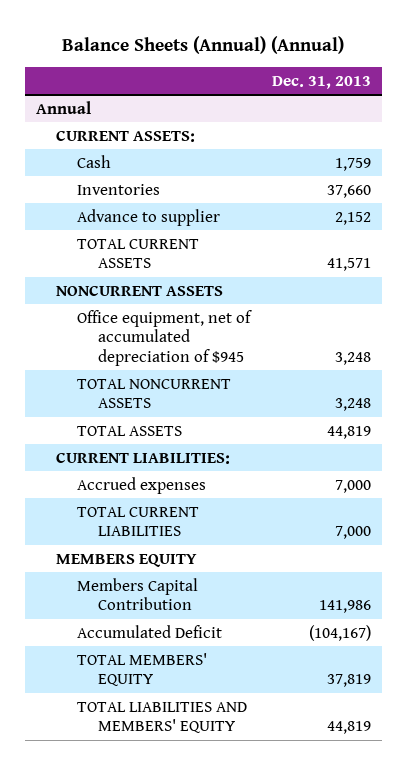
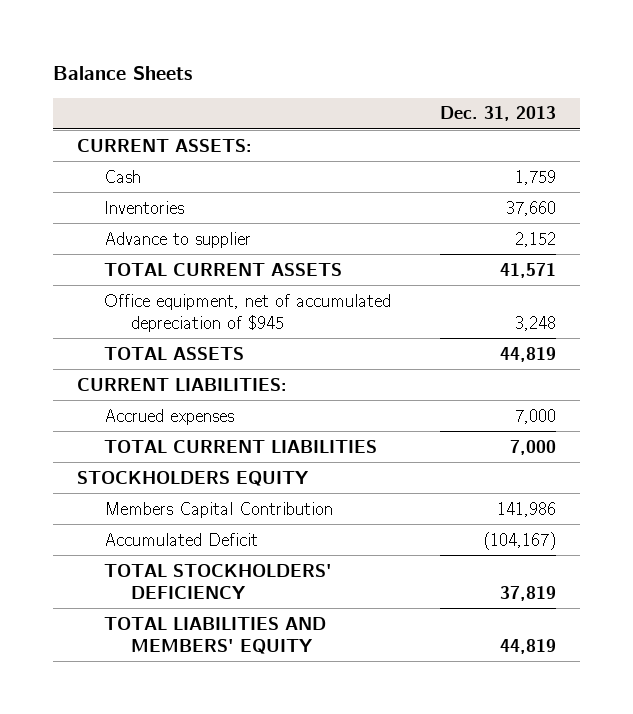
- Balance Sheets (Annual) (Annual)
+ Balance Sheets
- Annual
- NONCURRENT ASSETS
- TOTAL NONCURRENT ASSETS | 3,248
- MEMBERS EQUITY
+ STOCKHOLDERS EQUITY
- TOTAL MEMBERS' EQUITY | 37,819
+ TOTAL STOCKHOLDERS' DEFICIENCY | 37,819

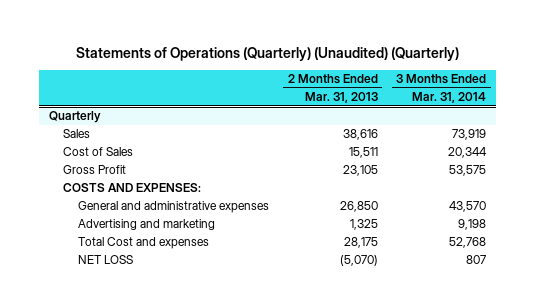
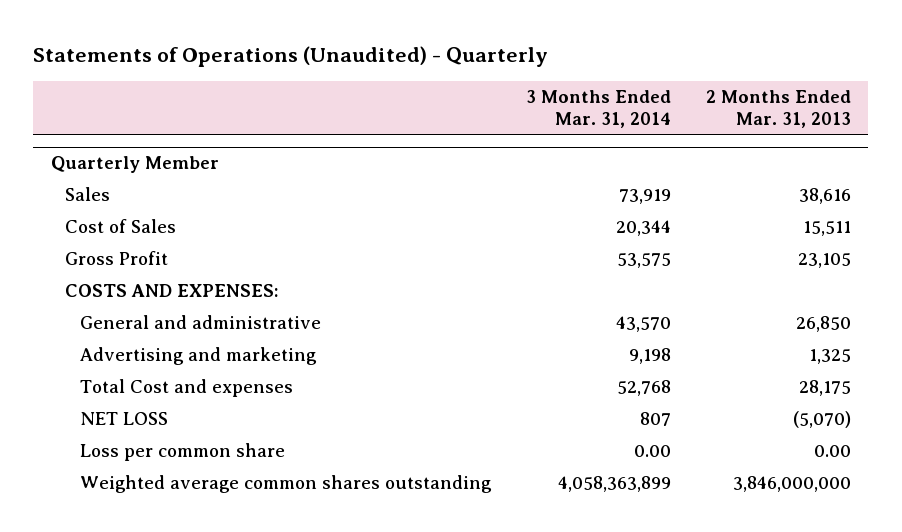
- Statements of Operations (Quarterly) (Unaudited) (Quarterly)
+ Statements of Operations (Unaudited) - Quarterly
- | 2 Months Ended Mar. 31, 2013 | 3 Months Ended Mar. 31, 2014
+ | 3 Months Ended Mar. 31, 2014 | 2 Months Ended Mar. 31, 2013
- Quarterly
+ Quarterly Member
- General and administrative expenses | 26,850 | 43,570
+ General and administrative | 43,570 | 26,850
+ Loss per common share | 0.00 | 0.00
+ Weighted average common shares outstanding | 4,058,363,899 | 3,846,000,000

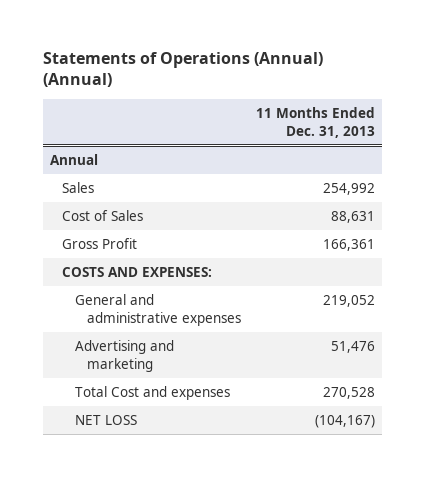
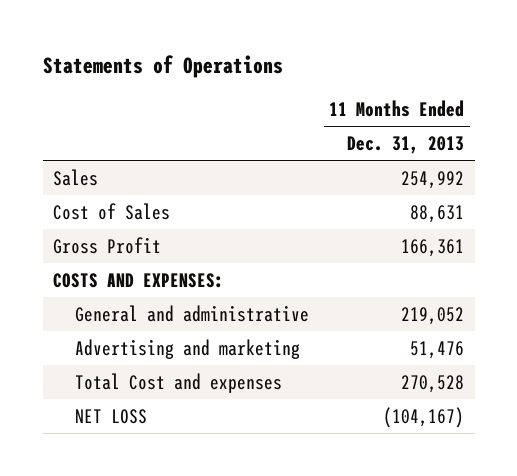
- Statements of Operations (Annual) (Annual)
+ Statements of Operations
- Annual
- General and administrative expenses | 219,052
+ General and administrative | 219,052

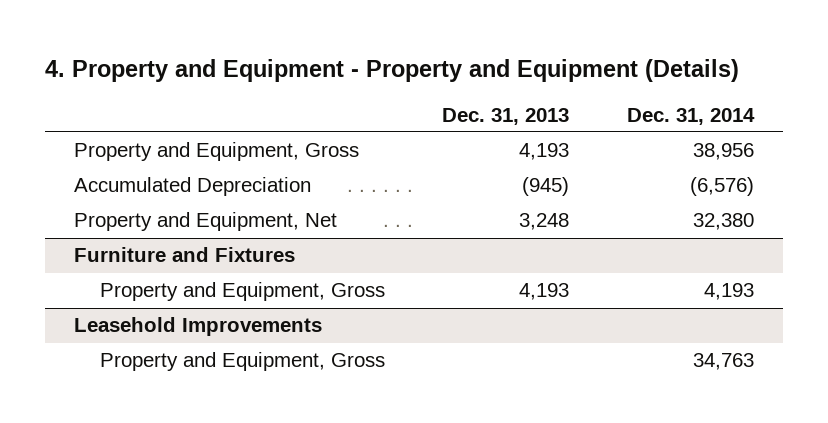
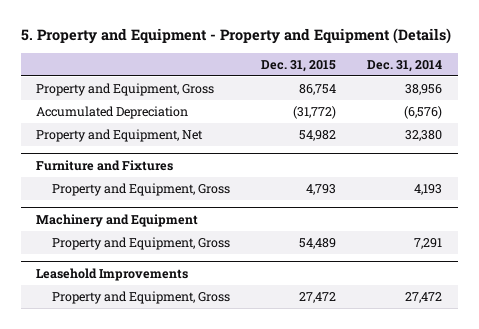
- 4. Property and Equipment - Property and Equipment (Details)
+ 5. Property and Equipment - Property and Equipment (Details)
- | Dec. 31, 2013 | Dec. 31, 2014
+ | Dec. 31, 2015 | Dec. 31, 2014
+ Machinery and Equipment
+ Property and Equipment, Gross | 54,489 | 7,291
@ Leasehold Improvements
- Property and Equipment, Gross | | 34,763
+ Property and Equipment, Gross | 27,472 | 27,472

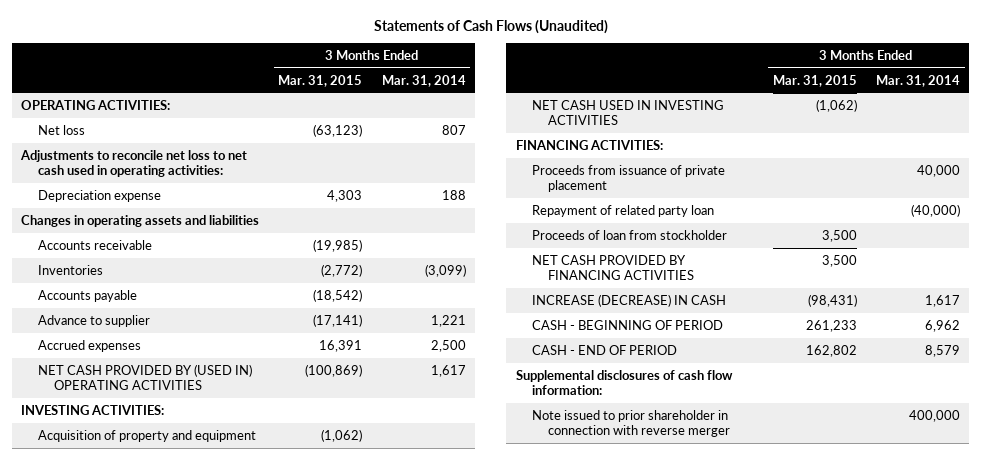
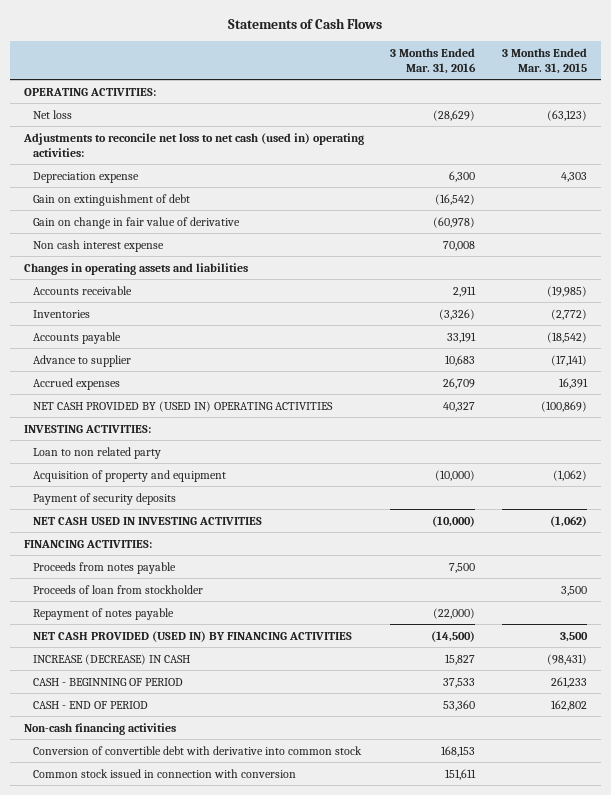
- Statements of Cash Flows (Unaudited)
+ Statements of Cash Flows
- | 3 Months Ended Mar. 31, 2015 | 3 Months Ended Mar. 31, 2014
+ | 3 Months Ended Mar. 31, 2016 | 3 Months Ended Mar. 31, 2015
- Adjustments to reconcile net loss to net cash used in operating activities:
+ Adjustments to reconcile net loss to net cash (used in) operating activities:
+ Gain on extinguishment of debt | (16,542) |
+ Gain on change in fair value of derivative | (60,978) |
+ Non cash interest expense | 70,008 |
+ Loan to non related party
+ Payment of security deposits
- Proceeds from issuance of private placement | | 40,000
- Repayment of related party loan | | (40,000)
+ Proceeds from notes payable | 7,500 |
- NET CASH PROVIDED BY FINANCING ACTIVITIES | 3,500 |
+ Repayment of notes payable | (22,000) |
+ NET CASH PROVIDED (USED IN) BY FINANCING ACTIVITIES | (14,500) | 3,500
- Supplemental disclosures of cash flow information:
- Note issued to prior shareholder in connection with reverse merger | | 400,000
+ Non-cash financing activities
+ Conversion of convertible debt with derivative into common stock | 168,153 |
+ Common stock issued in connection with conversion | 151,611 |

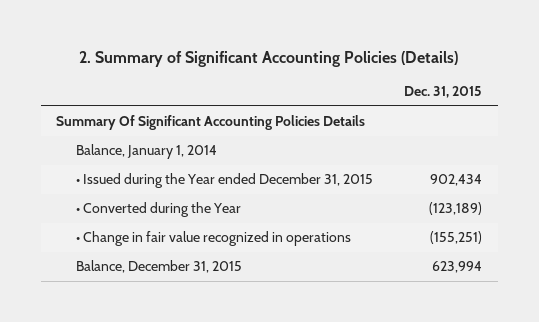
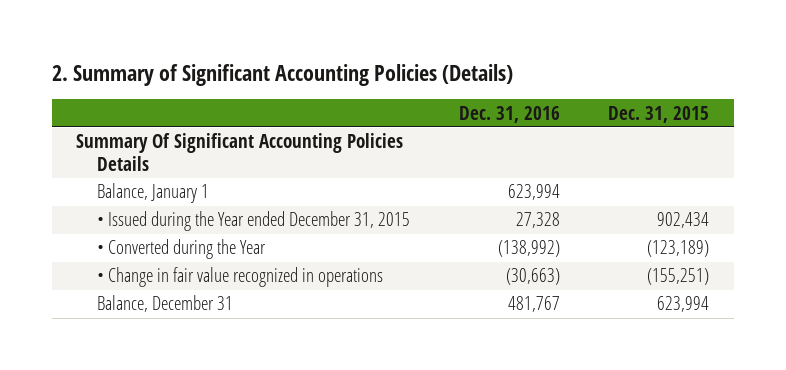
- | Dec. 31, 2015
+ | Dec. 31, 2016 | Dec. 31, 2015
- Balance, January 1, 2014
+ Balance, January 1 | 623,994 |
- Balance, December 31, 2015 | 623,994
+ Balance, December 31 | 481,767 | 623,994

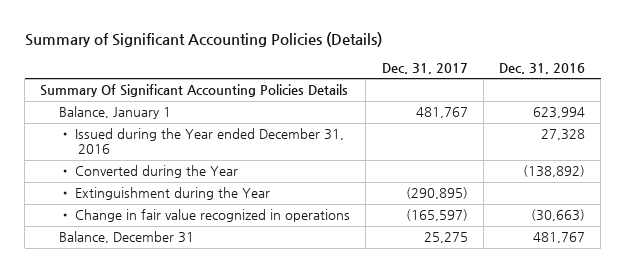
- 2. Summary of Significant Accounting Policies (Details)
+ Summary of Significant Accounting Policies (Details)
- | Dec. 31, 2016 | Dec. 31, 2015
+ | Dec. 31, 2017 | Dec. 31, 2016
- • Issued during the Year ended December 31, 2015 | 27,328 | 902,434
- • Converted during the Year | (138,992) | (123,189)
+ • Issued during the Year ended December 31, 2016 | | 27,328
+ • Converted during the Year | | (138,892)
+ • Extinguishment during the Year | (290,895) |

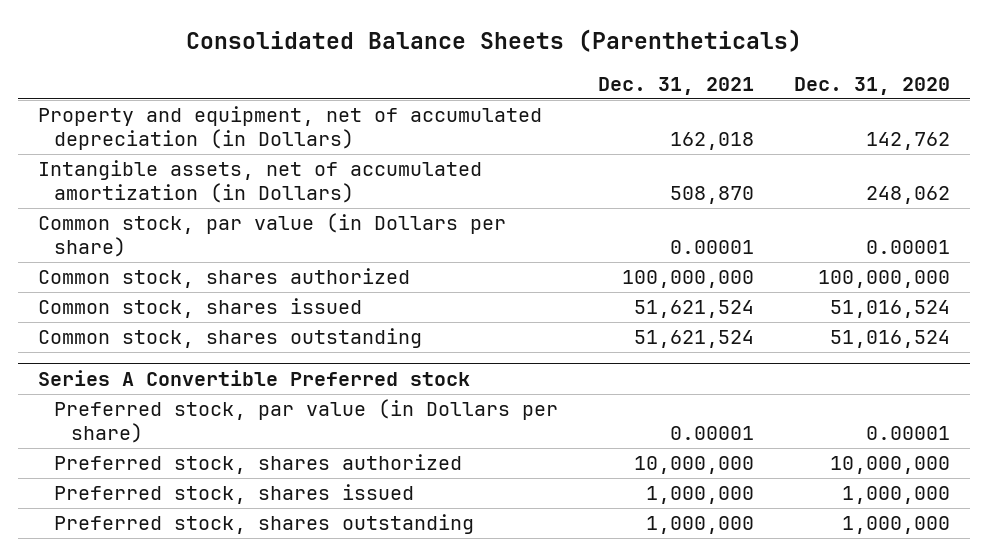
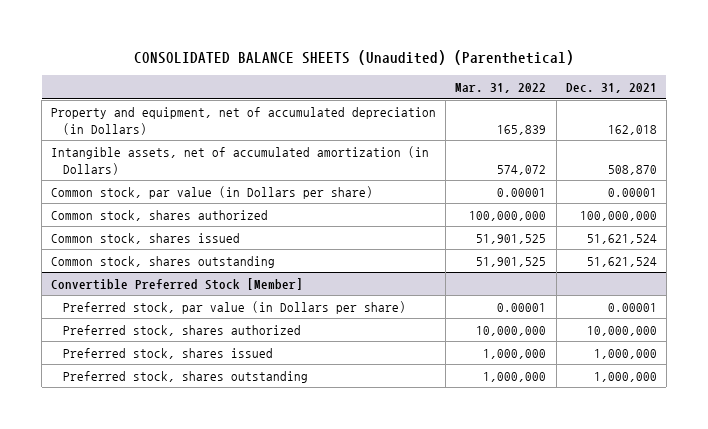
- Consolidated Balance Sheets (Parentheticals)
+ CONSOLIDATED BALANCE SHEETS (Unaudited) (Parenthetical)
- | Dec. 31, 2021 | Dec. 31, 2020
+ | Mar. 31, 2022 | Dec. 31, 2021
- Series A Convertible Preferred stock
+ Convertible Preferred Stock [Member]

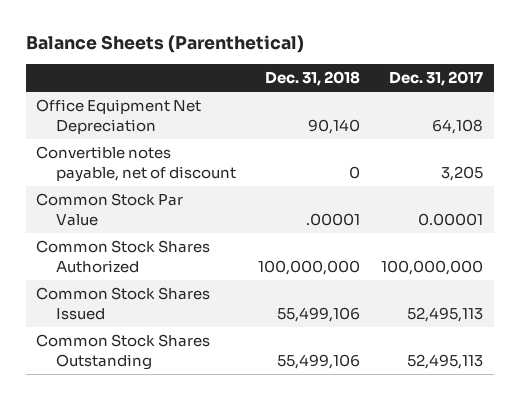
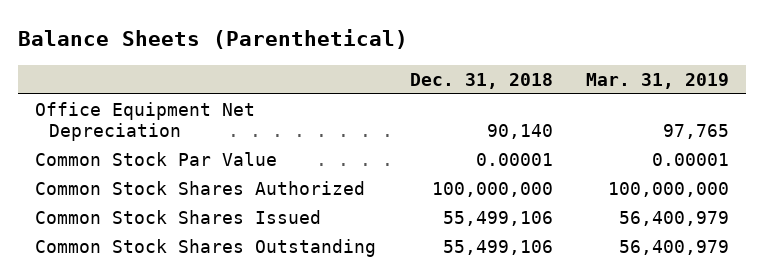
- | Dec. 31, 2018 | Dec. 31, 2017
+ | Dec. 31, 2018 | Mar. 31, 2019
- Convertible notes payable, net of discount | 0 | 3,205
- Common Stock Par Value | .00001 | 0.00001
+ Common Stock Par Value | 0.00001 | 0.00001

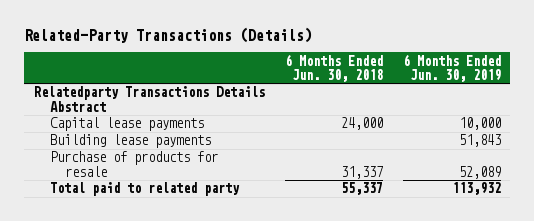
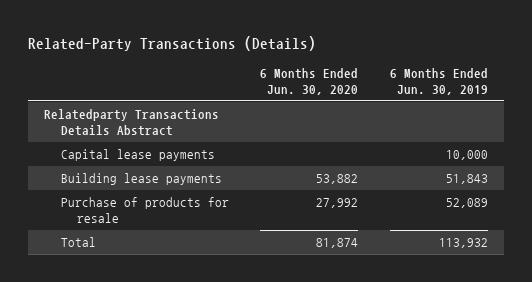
- | 6 Months Ended Jun. 30, 2018 | 6 Months Ended Jun. 30, 2019
+ | 6 Months Ended Jun. 30, 2020 | 6 Months Ended Jun. 30, 2019
- Total paid to related party | 55,337 | 113,932
+ Total | 81,874 | 113,932

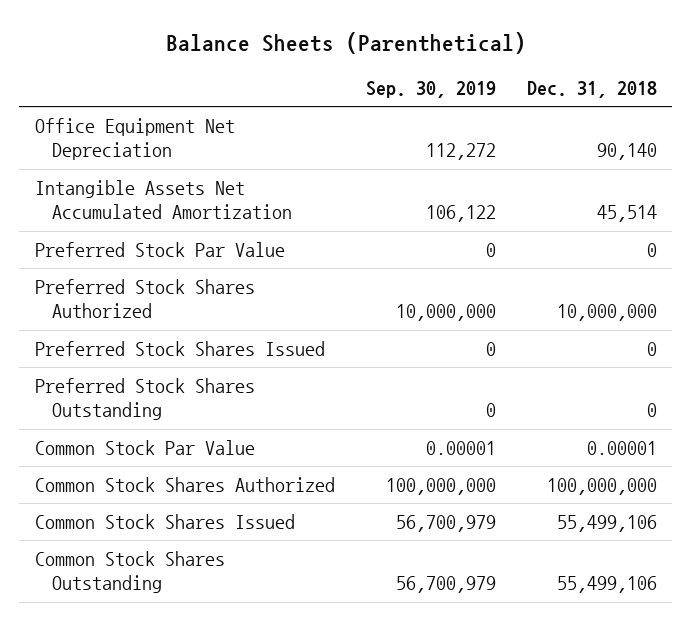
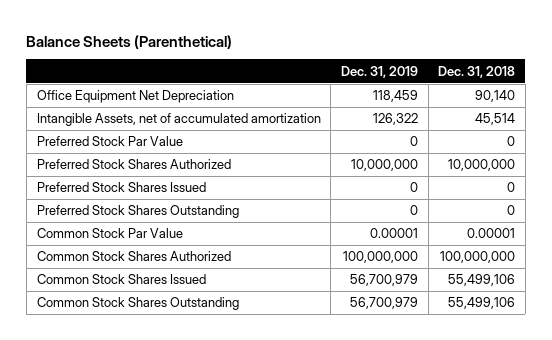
- | Sep. 30, 2019 | Dec. 31, 2018
+ | Dec. 31, 2019 | Dec. 31, 2018
- Intangible Assets Net Accumulated Amortization | 106,122 | 45,514
+ Intangible Assets, net of accumulated amortization | 126,322 | 45,514

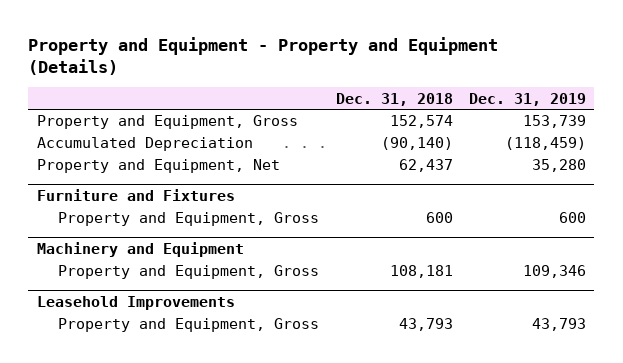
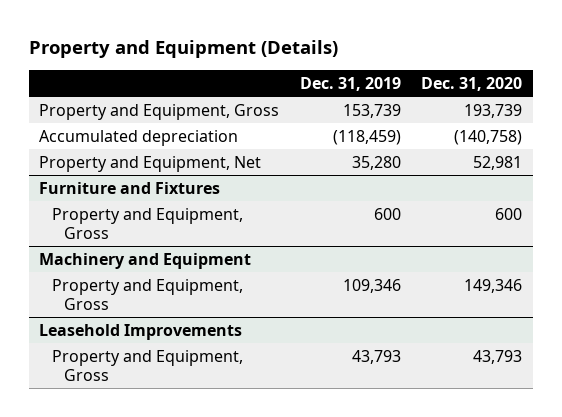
- Property and Equipment - Property and Equipment (Details)
+ Property and Equipment (Details)
- | Dec. 31, 2018 | Dec. 31, 2019
+ | Dec. 31, 2019 | Dec. 31, 2020
- Accumulated Depreciation | (90,140) | (118,459)
+ Accumulated depreciation | (118,459) | (140,758)

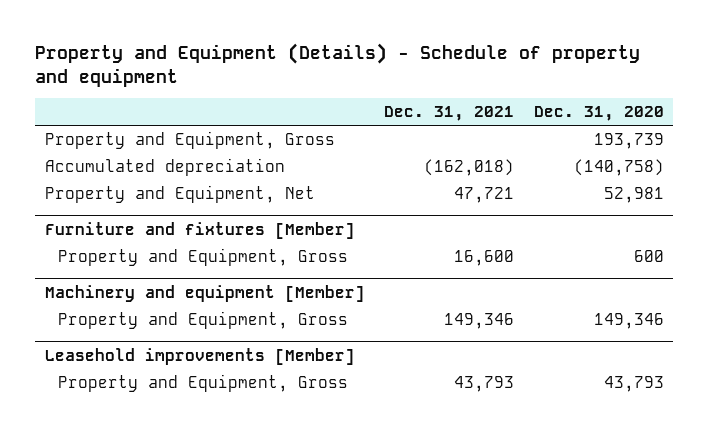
- Property and Equipment (Details)
+ Property and Equipment (Details) - Schedule of property and equipment
- | Dec. 31, 2019 | Dec. 31, 2020
+ | Dec. 31, 2021 | Dec. 31, 2020
- Furniture and Fixtures
+ Furniture and fixtures [Member]
- Machinery and Equipment
+ Machinery and equipment [Member]
- Leasehold Improvements
+ Leasehold improvements [Member]

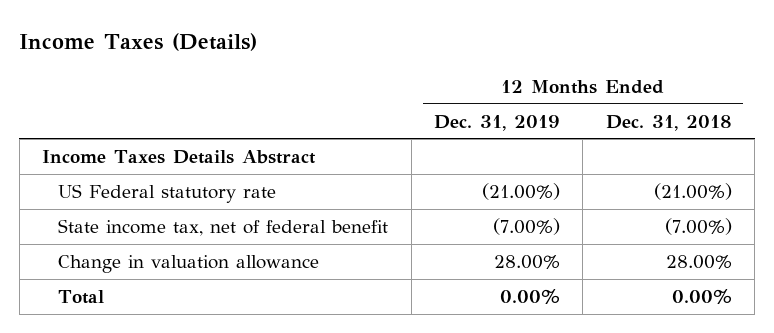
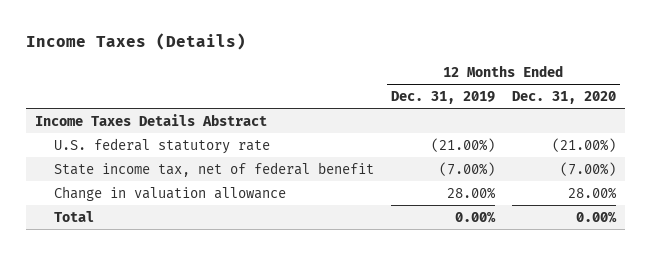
- | 12 Months Ended Dec. 31, 2019 | 12 Months Ended Dec. 31, 2018
+ | 12 Months Ended Dec. 31, 2019 | 12 Months Ended Dec. 31, 2020
- US Federal statutory rate | (21.00%) | (21.00%)
+ U.S. federal statutory rate | (21.00%) | (21.00%)

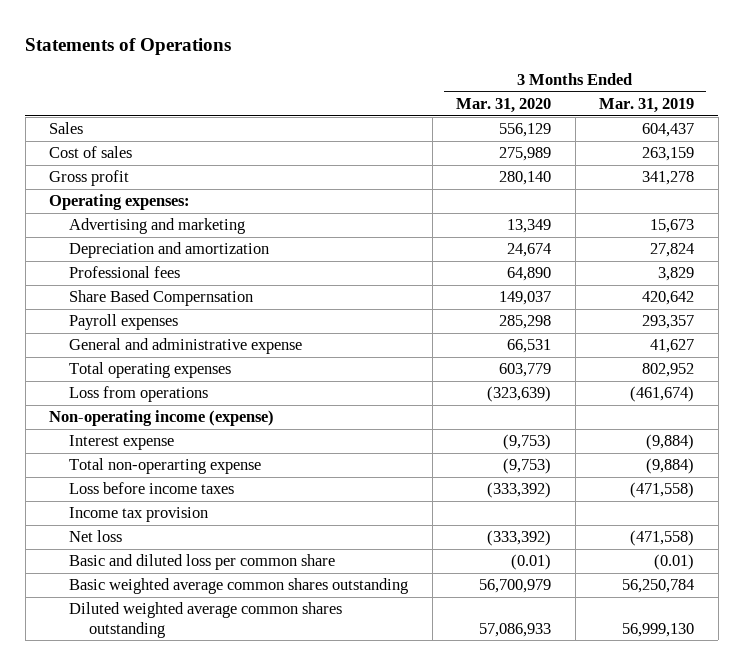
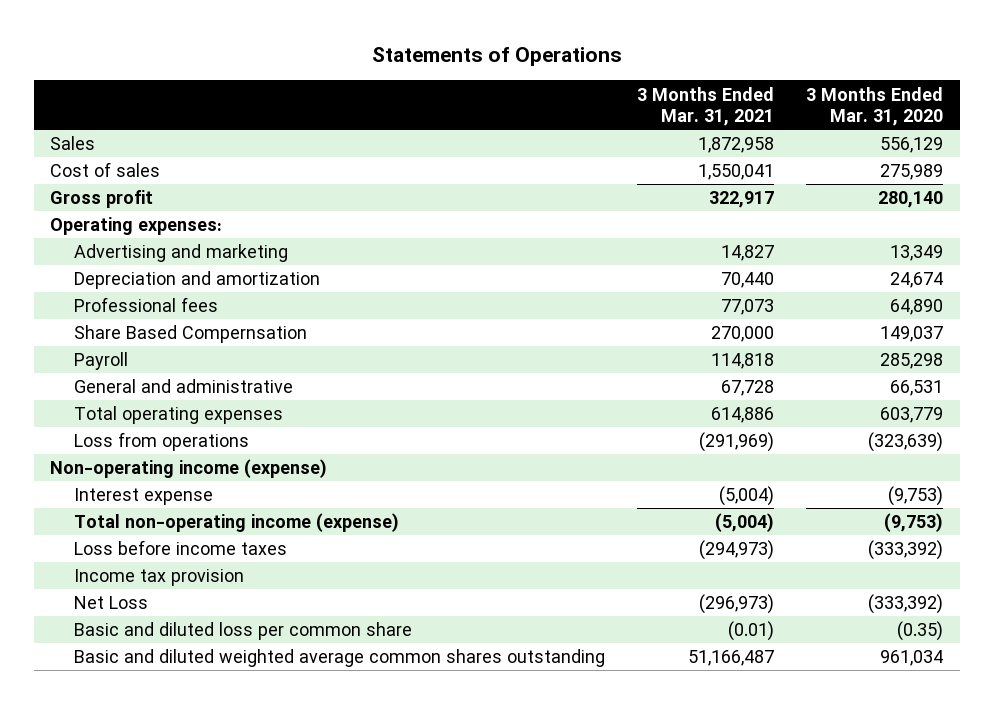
- | 3 Months Ended Mar. 31, 2020 | 3 Months Ended Mar. 31, 2019
+ | 3 Months Ended Mar. 31, 2021 | 3 Months Ended Mar. 31, 2020
- Payroll expenses | 285,298 | 293,357
- General and administrative expense | 66,531 | 41,627
+ Payroll | 114,818 | 285,298
+ General and administrative | 67,728 | 66,531
- Total non-operarting expense | (9,753) | (9,884)
+ Total non-operating income (expense) | (5,004) | (9,753)
- Net loss | (333,392) | (471,558)
- Basic and diluted loss per common share | (0.01) | (0.01)
- Basic weighted average common shares outstanding | 56,700,979 | 56,250,784
- Diluted weighted average common shares outstanding | 57,086,933 | 56,999,130
+ Net Loss | (296,973) | (333,392)
+ Basic and diluted loss per common share | (0.01) | (0.35)
+ Basic and diluted weighted average common shares outstanding | 51,166,487 | 961,034

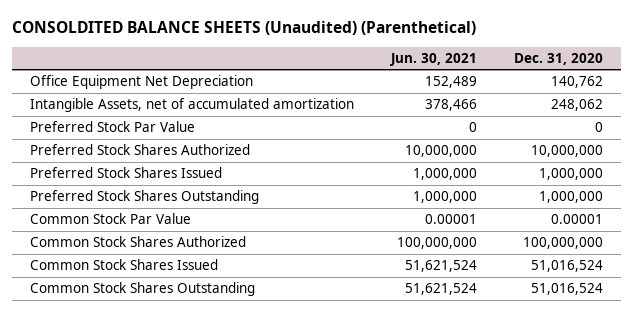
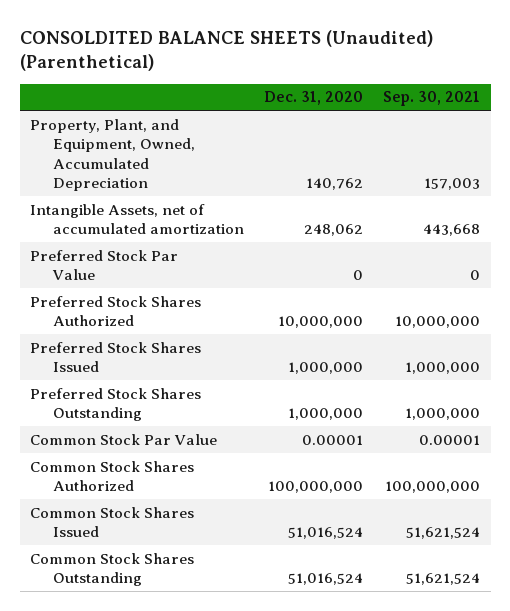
- | Jun. 30, 2021 | Dec. 31, 2020
+ | Dec. 31, 2020 | Sep. 30, 2021
- Office Equipment Net Depreciation | 152,489 | 140,762
+ Property, Plant, and Equipment, Owned, Accumulated Depreciation | 140,762 | 157,003

